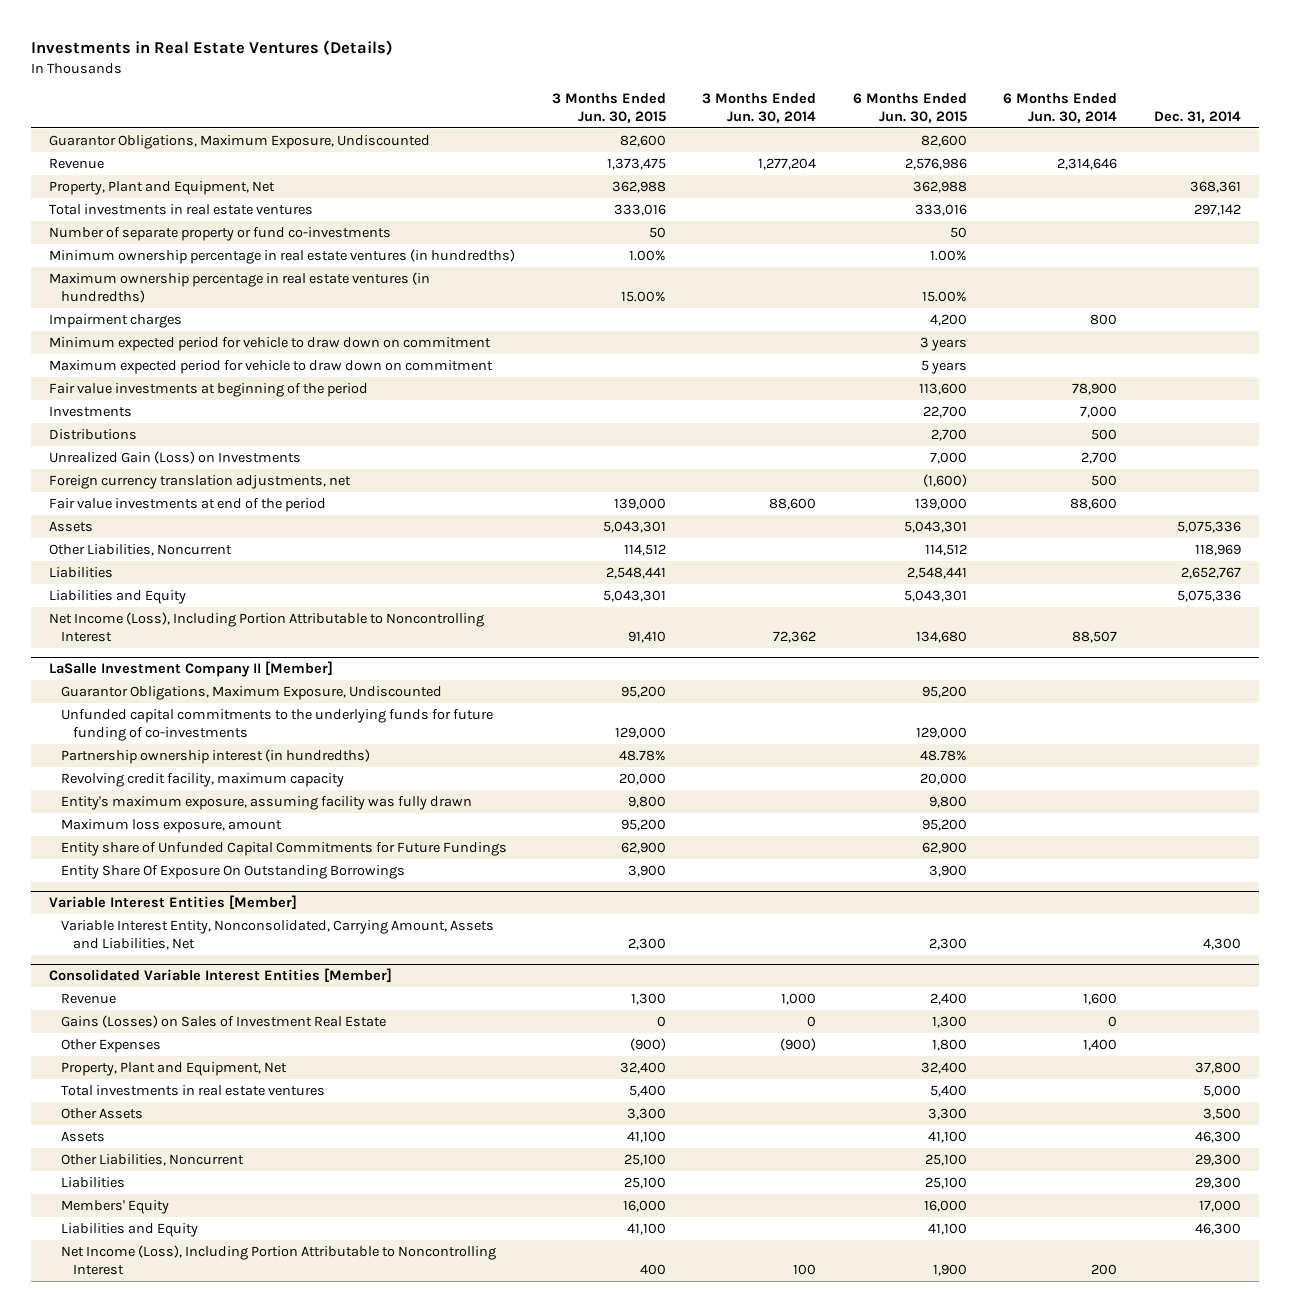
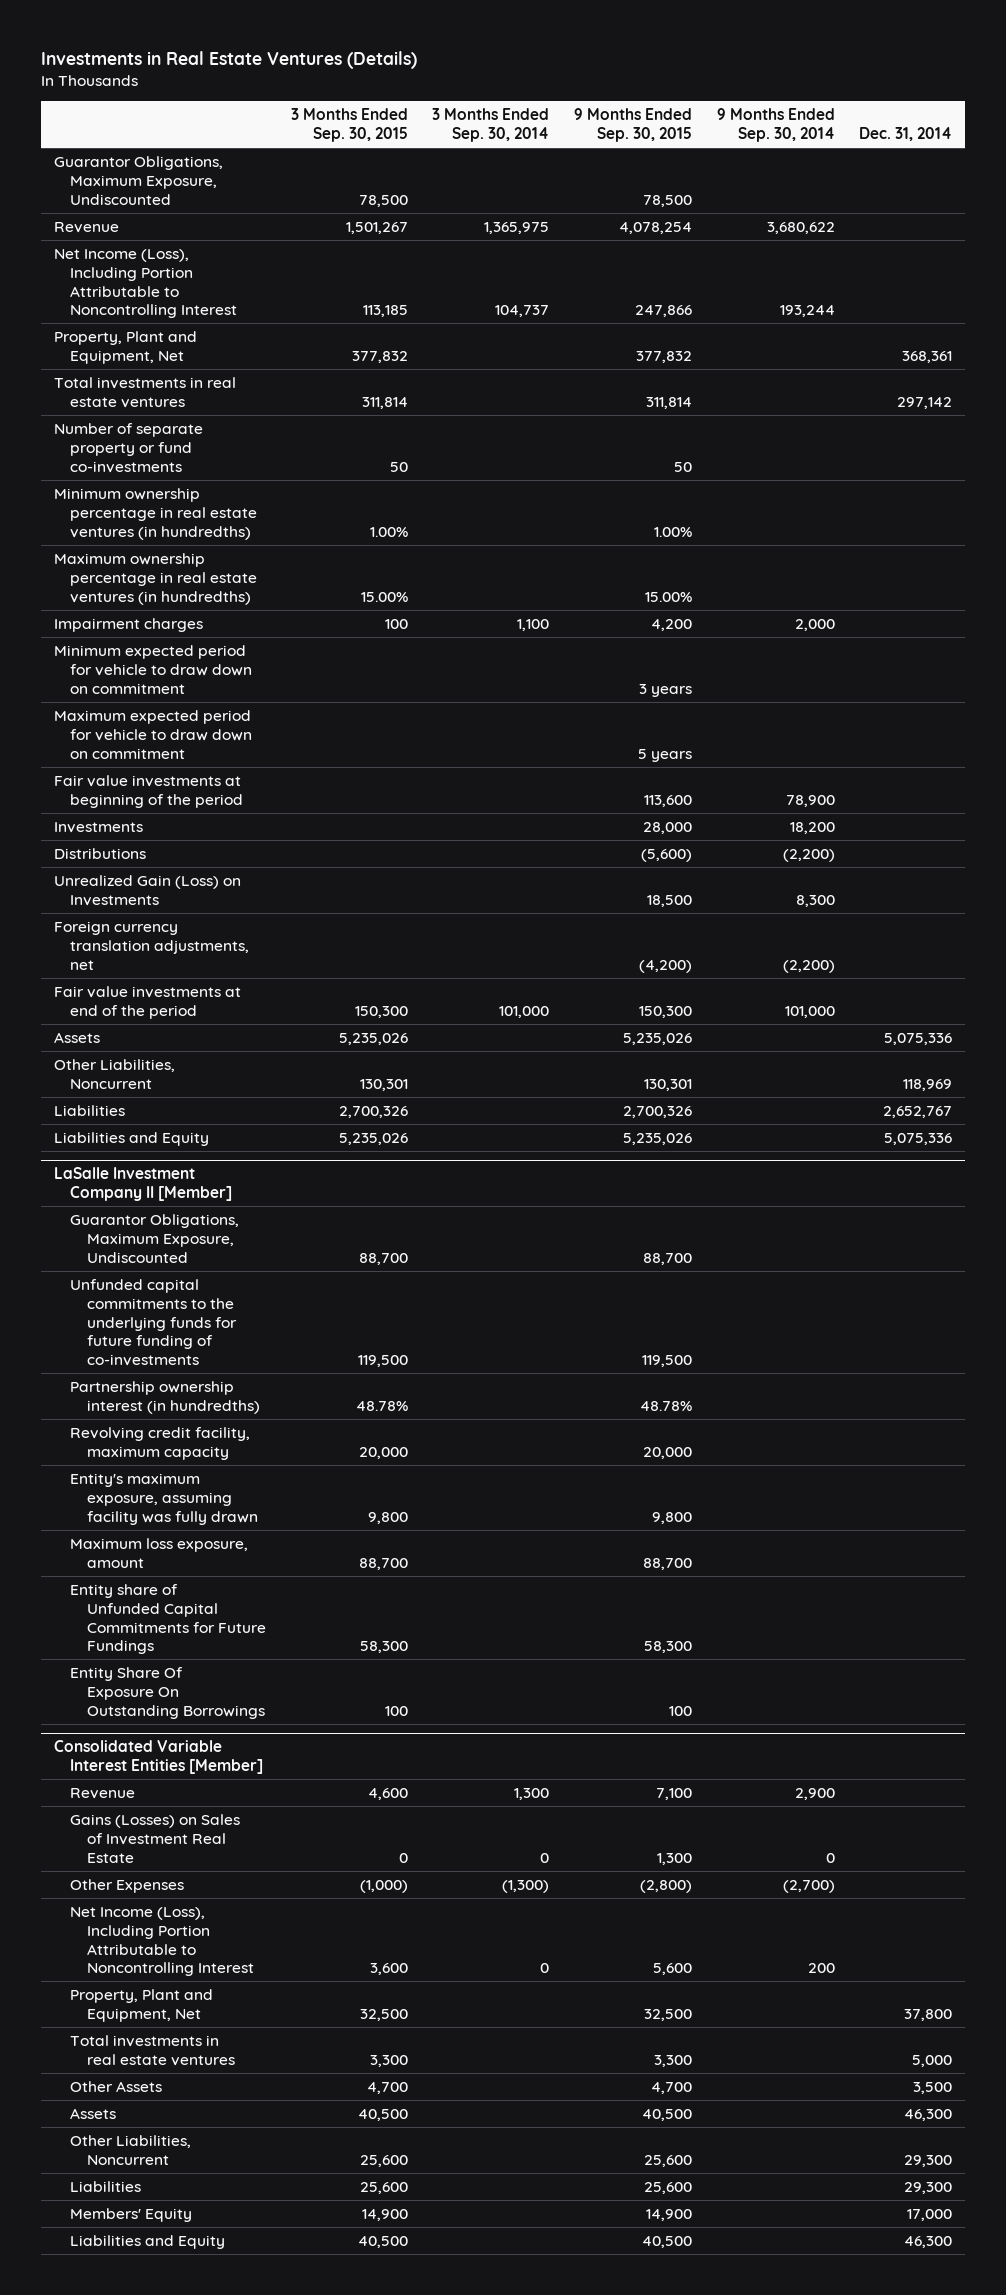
- | 3 Months Ended Jun. 30, 2015 | 3 Months Ended Jun. 30, 2014 | 6 Months Ended Jun. 30, 2015 | 6 Months Ended Jun. 30, 2014 | Dec. 31, 2014
+ | 3 Months Ended Sep. 30, 2015 | 3 Months Ended Sep. 30, 2014 | 9 Months Ended Sep. 30, 2015 | 9 Months Ended Sep. 30, 2014 | Dec. 31, 2014
moved up: Net Income (Loss), Including Portion Attributable to Noncontrolling Interest | 113,185 | 104,737 | 247,866 | 193,244 |
- Variable Interest Entities [Member]
- Variable Interest Entity, Nonconsolidated, Carrying Amount, Assets and Liabilities, Net | 2,300 | | 2,300 | | 4,300
@ Consolidated Variable Interest Entities [Member]
moved up: Net Income (Loss), Including Portion Attributable to Noncontrolling Interest | 3,600 | 0 | 5,600 | 200 |

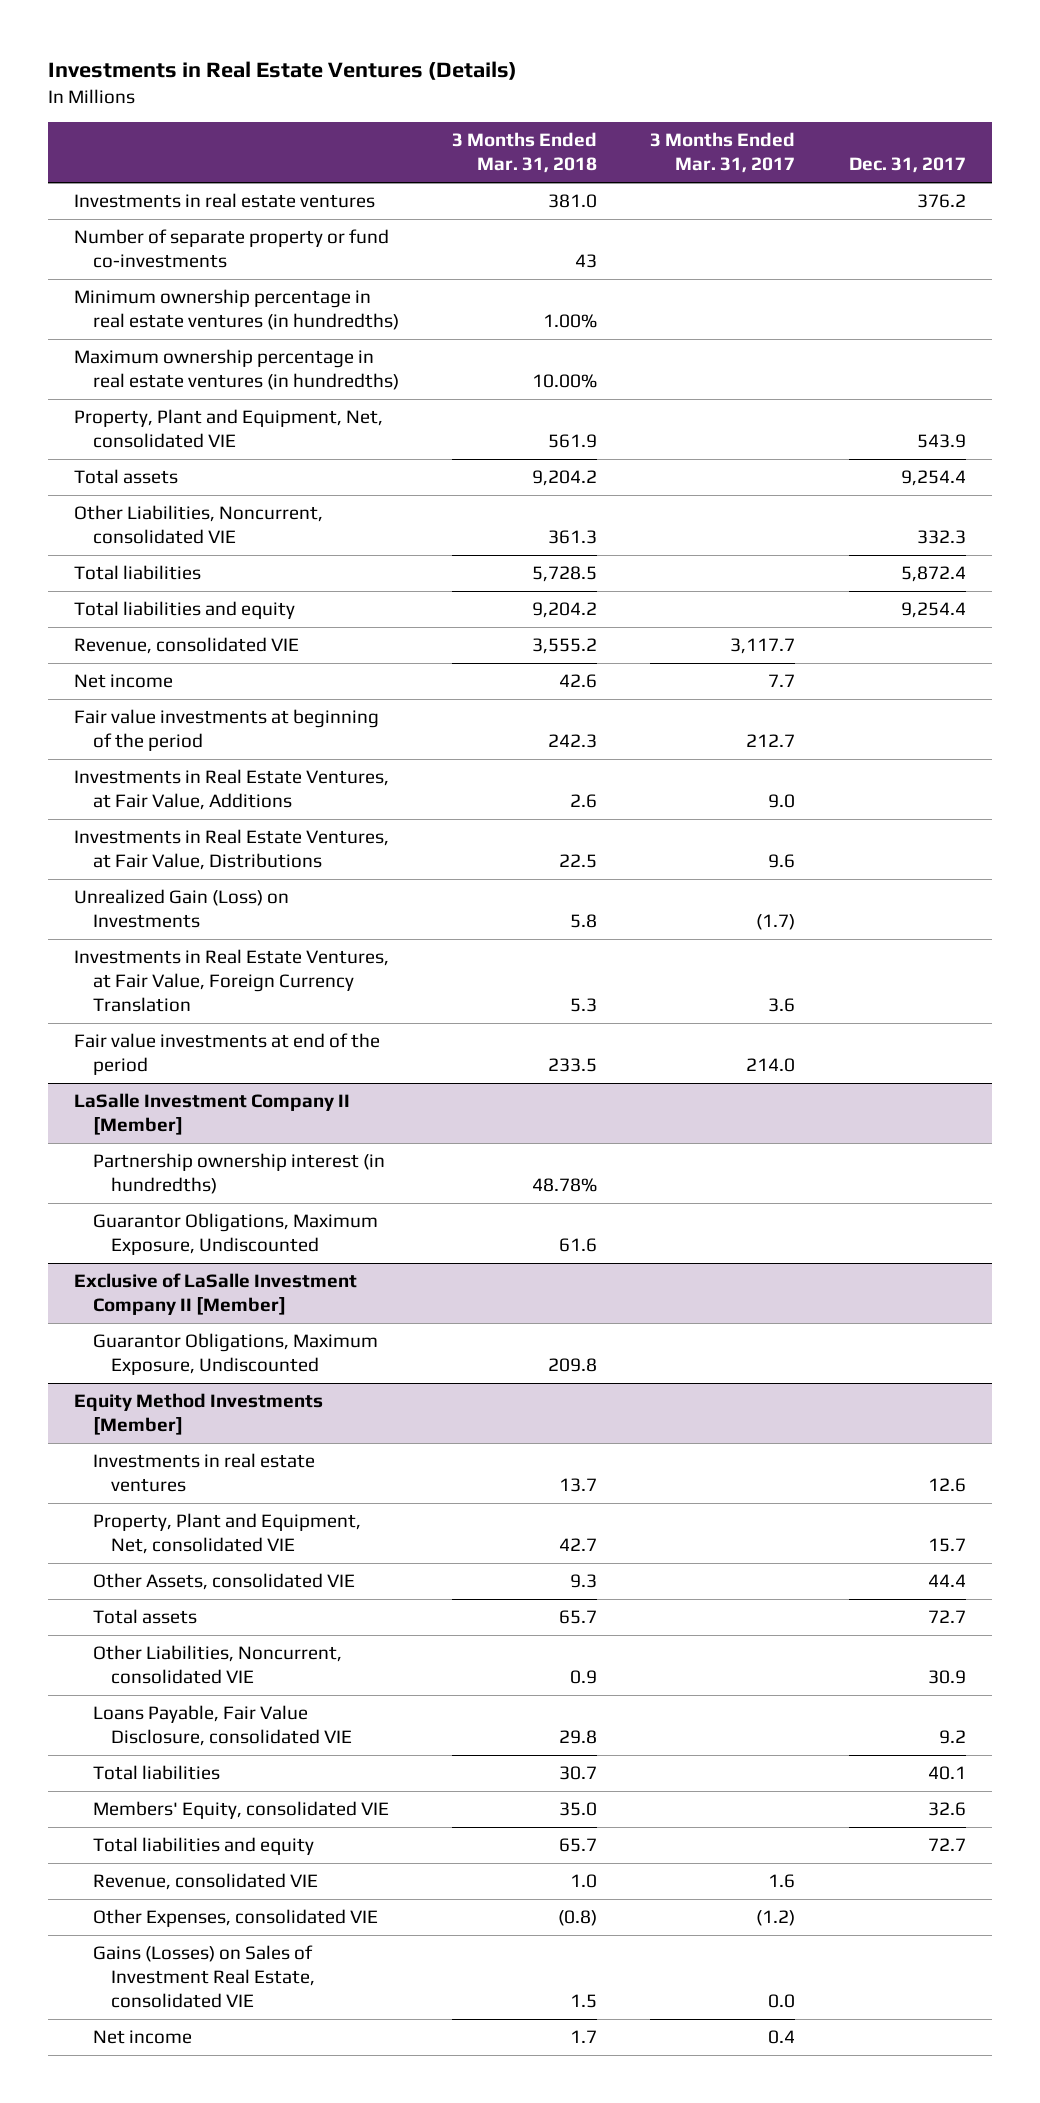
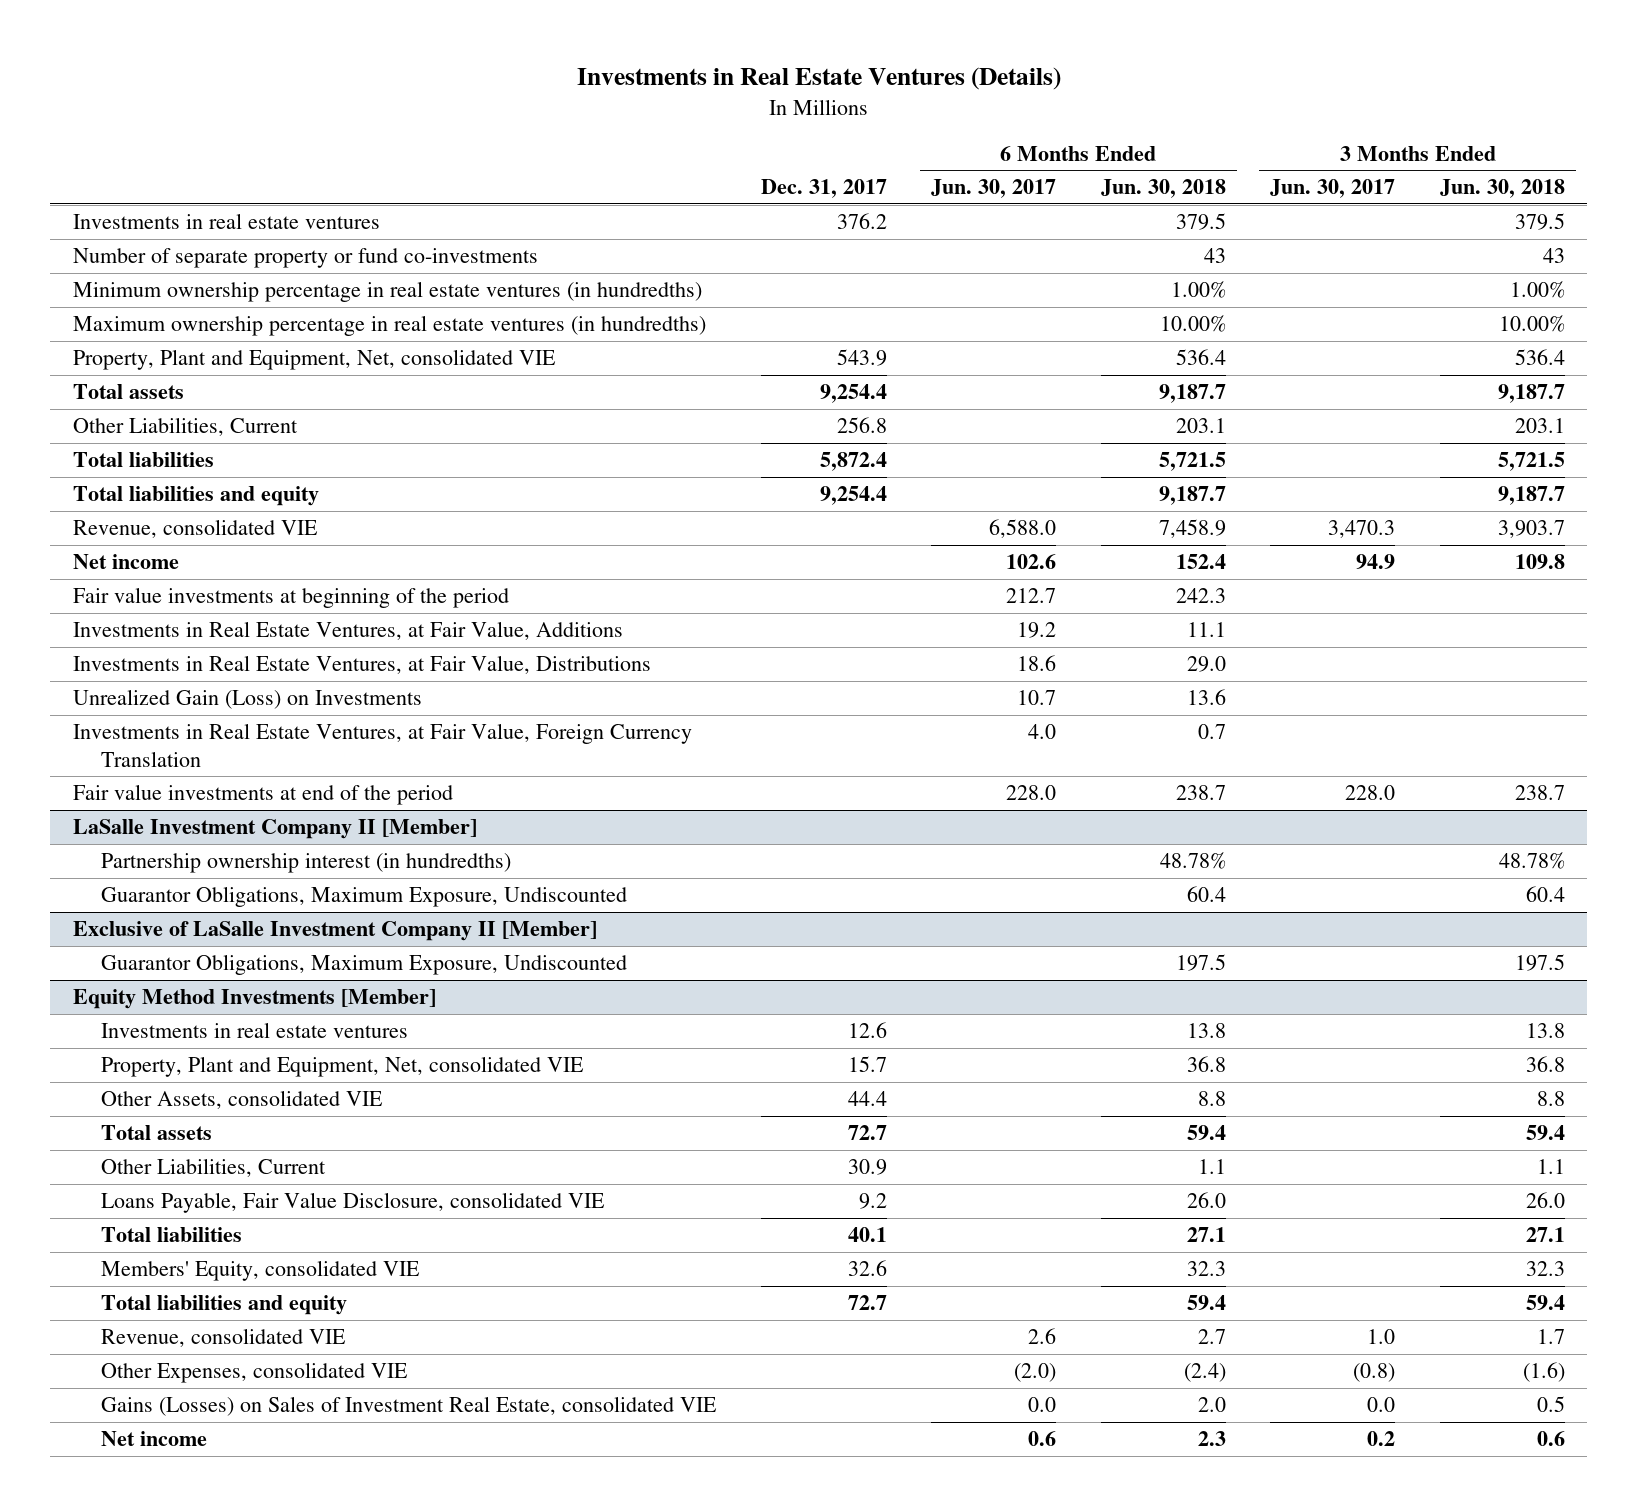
- | 3 Months Ended Mar. 31, 2018 | 3 Months Ended Mar. 31, 2017 | Dec. 31, 2017
+ | Dec. 31, 2017 | 6 Months Ended Jun. 30, 2017 | 6 Months Ended Jun. 30, 2018 | 3 Months Ended Jun. 30, 2017 | 3 Months Ended Jun. 30, 2018
- Other Liabilities, Noncurrent, consolidated VIE | 361.3 | | 332.3
+ Other Liabilities, Current | 256.8 | | 203.1 | | 203.1
@ Equity Method Investments [Member]
- Other Liabilities, Noncurrent, consolidated VIE | 0.9 | | 30.9
+ Other Liabilities, Current | 30.9 | | 1.1 | | 1.1

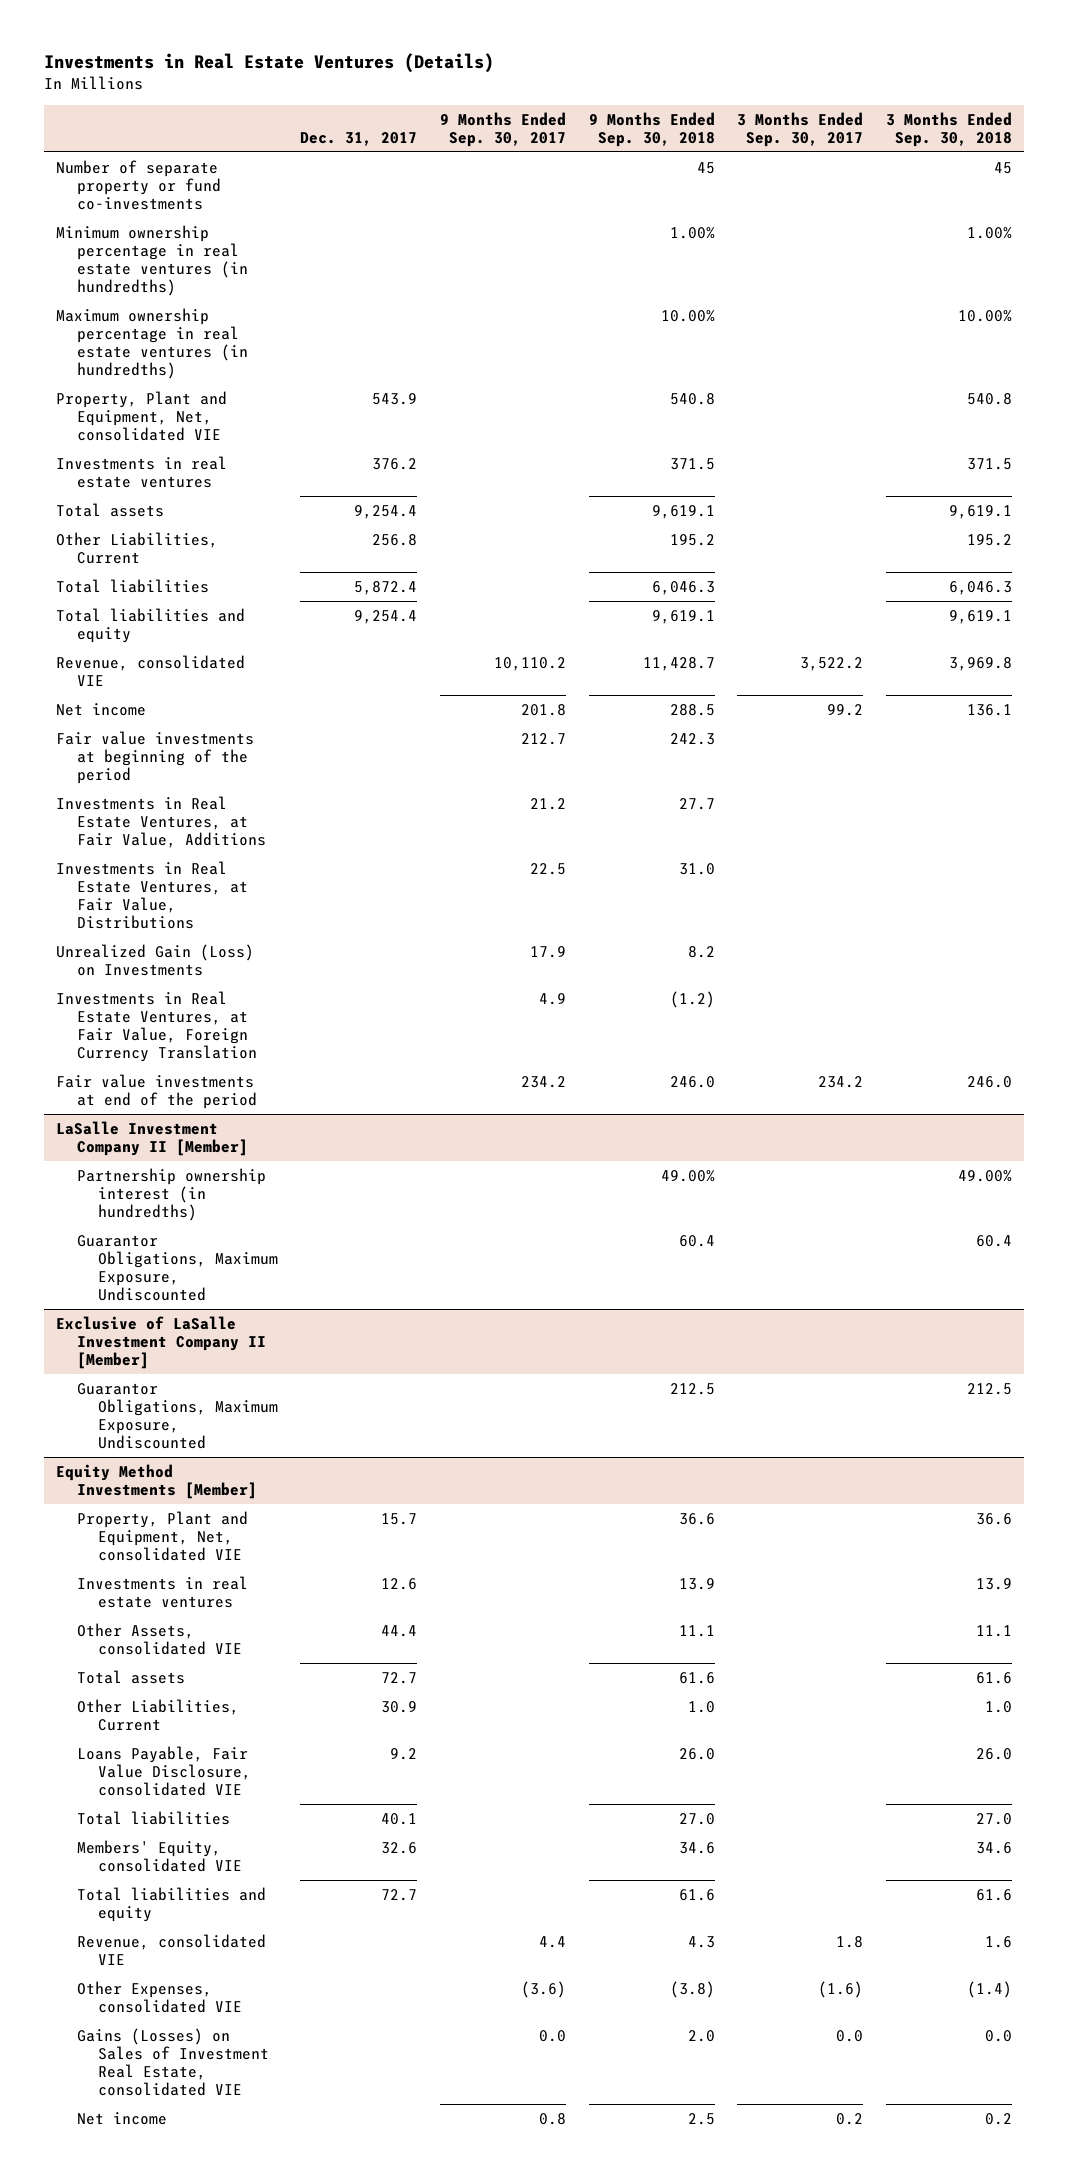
- | Dec. 31, 2017 | 6 Months Ended Jun. 30, 2017 | 6 Months Ended Jun. 30, 2018 | 3 Months Ended Jun. 30, 2017 | 3 Months Ended Jun. 30, 2018
+ | Dec. 31, 2017 | 9 Months Ended Sep. 30, 2017 | 9 Months Ended Sep. 30, 2018 | 3 Months Ended Sep. 30, 2017 | 3 Months Ended Sep. 30, 2018
moved down: Investments in real estate ventures | 376.2 | | 371.5 | | 371.5
@ Equity Method Investments [Member]
moved down: Investments in real estate ventures | 12.6 | | 13.9 | | 13.9

